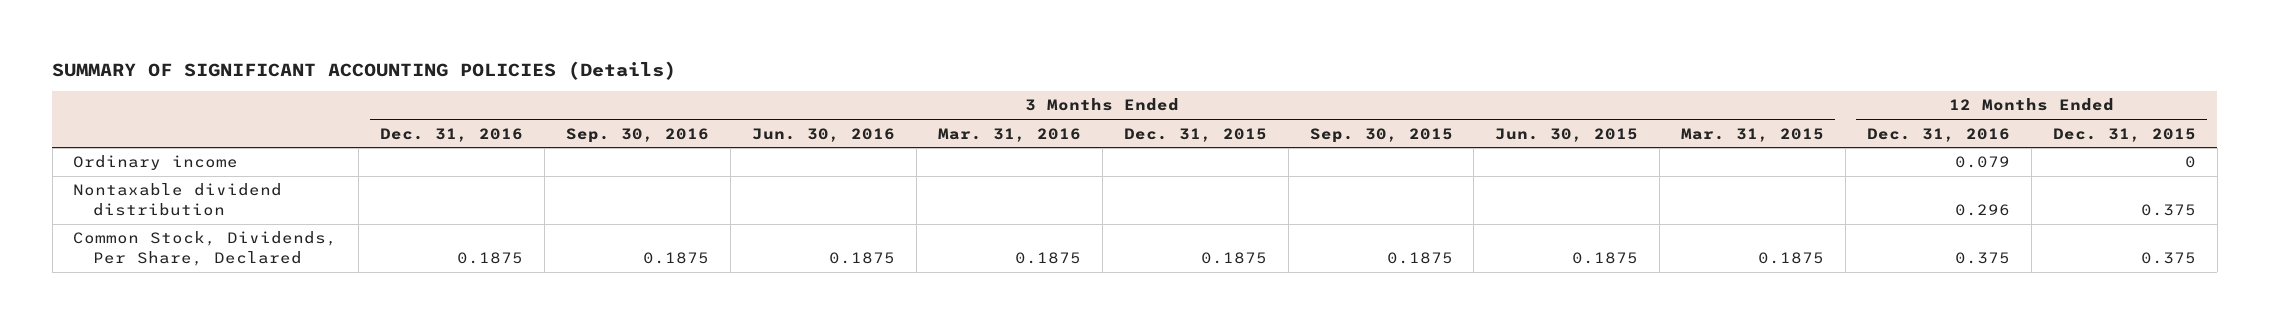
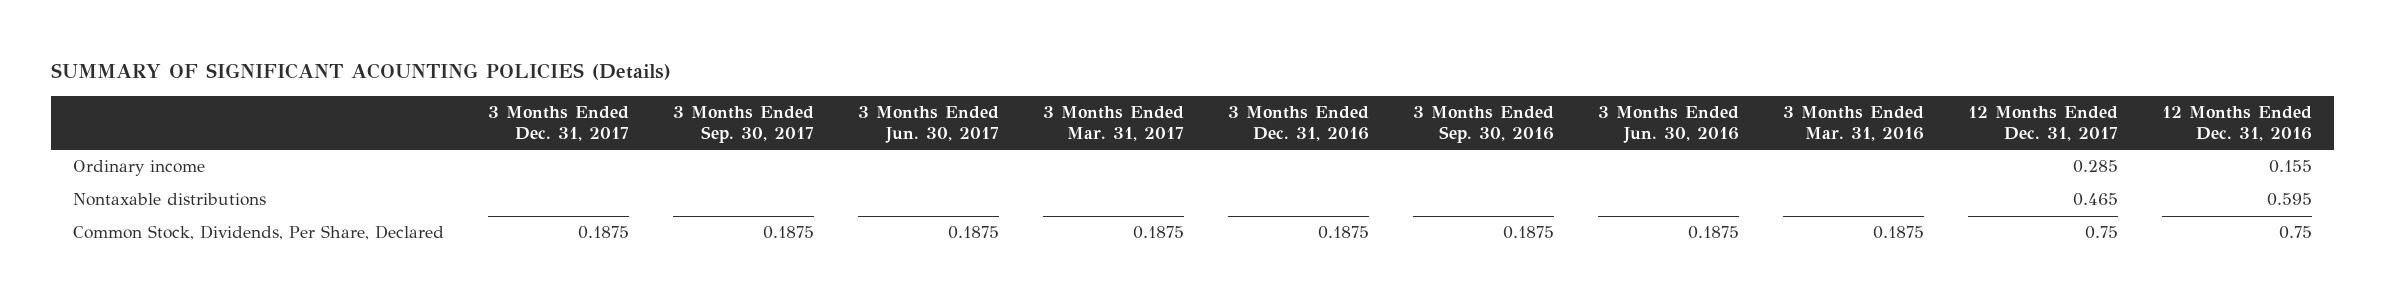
- SUMMARY OF SIGNIFICANT ACCOUNTING POLICIES (Details)
+ SUMMARY OF SIGNIFICANT ACOUNTING POLICIES (Details)
- | 3 Months Ended Dec. 31, 2016 | 3 Months Ended Sep. 30, 2016 | 3 Months Ended Jun. 30, 2016 | 3 Months Ended Mar. 31, 2016 | 3 Months Ended Dec. 31, 2015 | 3 Months Ended Sep. 30, 2015 | 3 Months Ended Jun. 30, 2015 | 3 Months Ended Mar. 31, 2015 | 12 Months Ended Dec. 31, 2016 | 12 Months Ended Dec. 31, 2015
+ | 3 Months Ended Dec. 31, 2017 | 3 Months Ended Sep. 30, 2017 | 3 Months Ended Jun. 30, 2017 | 3 Months Ended Mar. 31, 2017 | 3 Months Ended Dec. 31, 2016 | 3 Months Ended Sep. 30, 2016 | 3 Months Ended Jun. 30, 2016 | 3 Months Ended Mar. 31, 2016 | 12 Months Ended Dec. 31, 2017 | 12 Months Ended Dec. 31, 2016
- Ordinary income | | | | | | | | | 0.079 | 0
- Nontaxable dividend distribution | | | | | | | | | 0.296 | 0.375
- Common Stock, Dividends, Per Share, Declared | 0.1875 | 0.1875 | 0.1875 | 0.1875 | 0.1875 | 0.1875 | 0.1875 | 0.1875 | 0.375 | 0.375
+ Ordinary income | | | | | | | | | 0.285 | 0.155
+ Nontaxable distributions | | | | | | | | | 0.465 | 0.595
+ Common Stock, Dividends, Per Share, Declared | 0.1875 | 0.1875 | 0.1875 | 0.1875 | 0.1875 | 0.1875 | 0.1875 | 0.1875 | 0.75 | 0.75

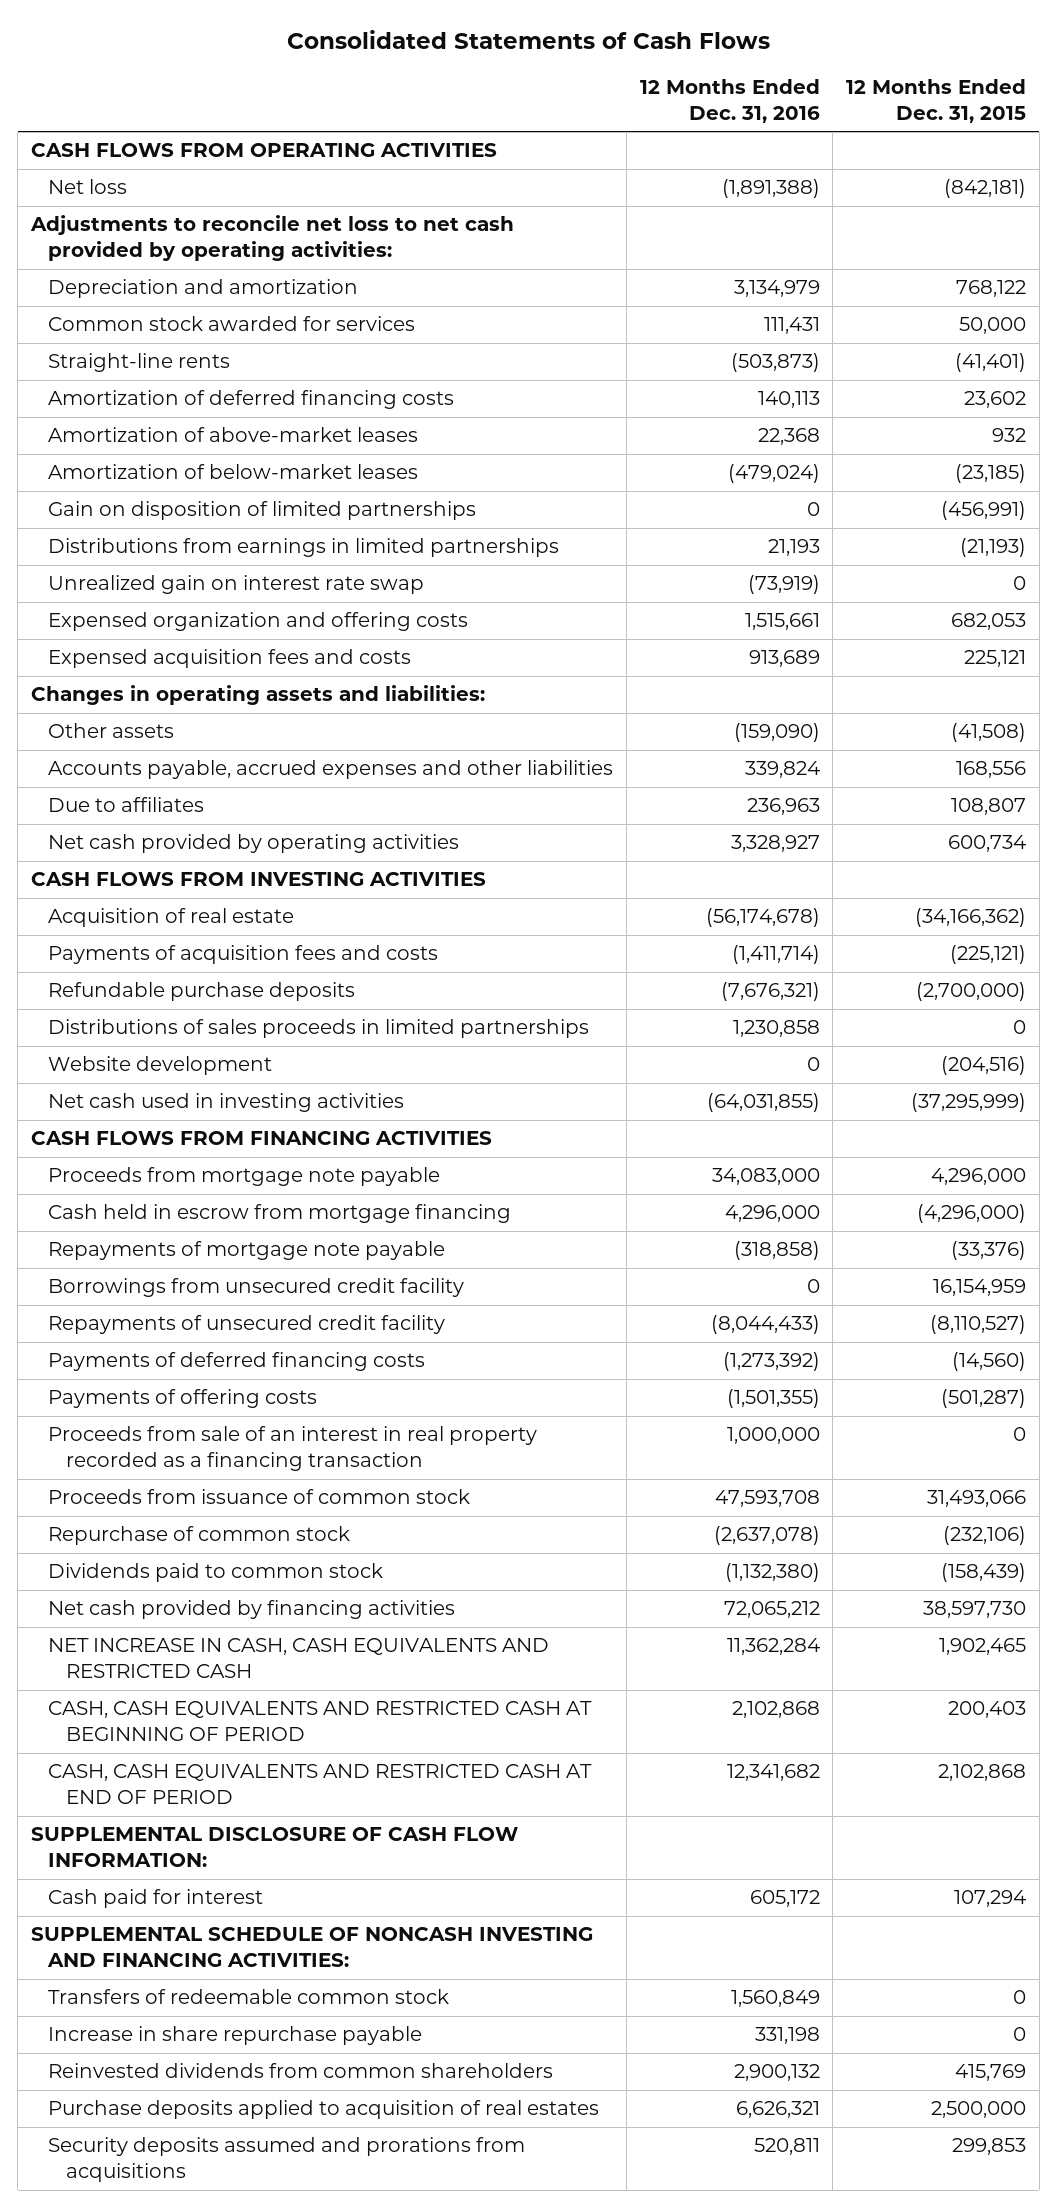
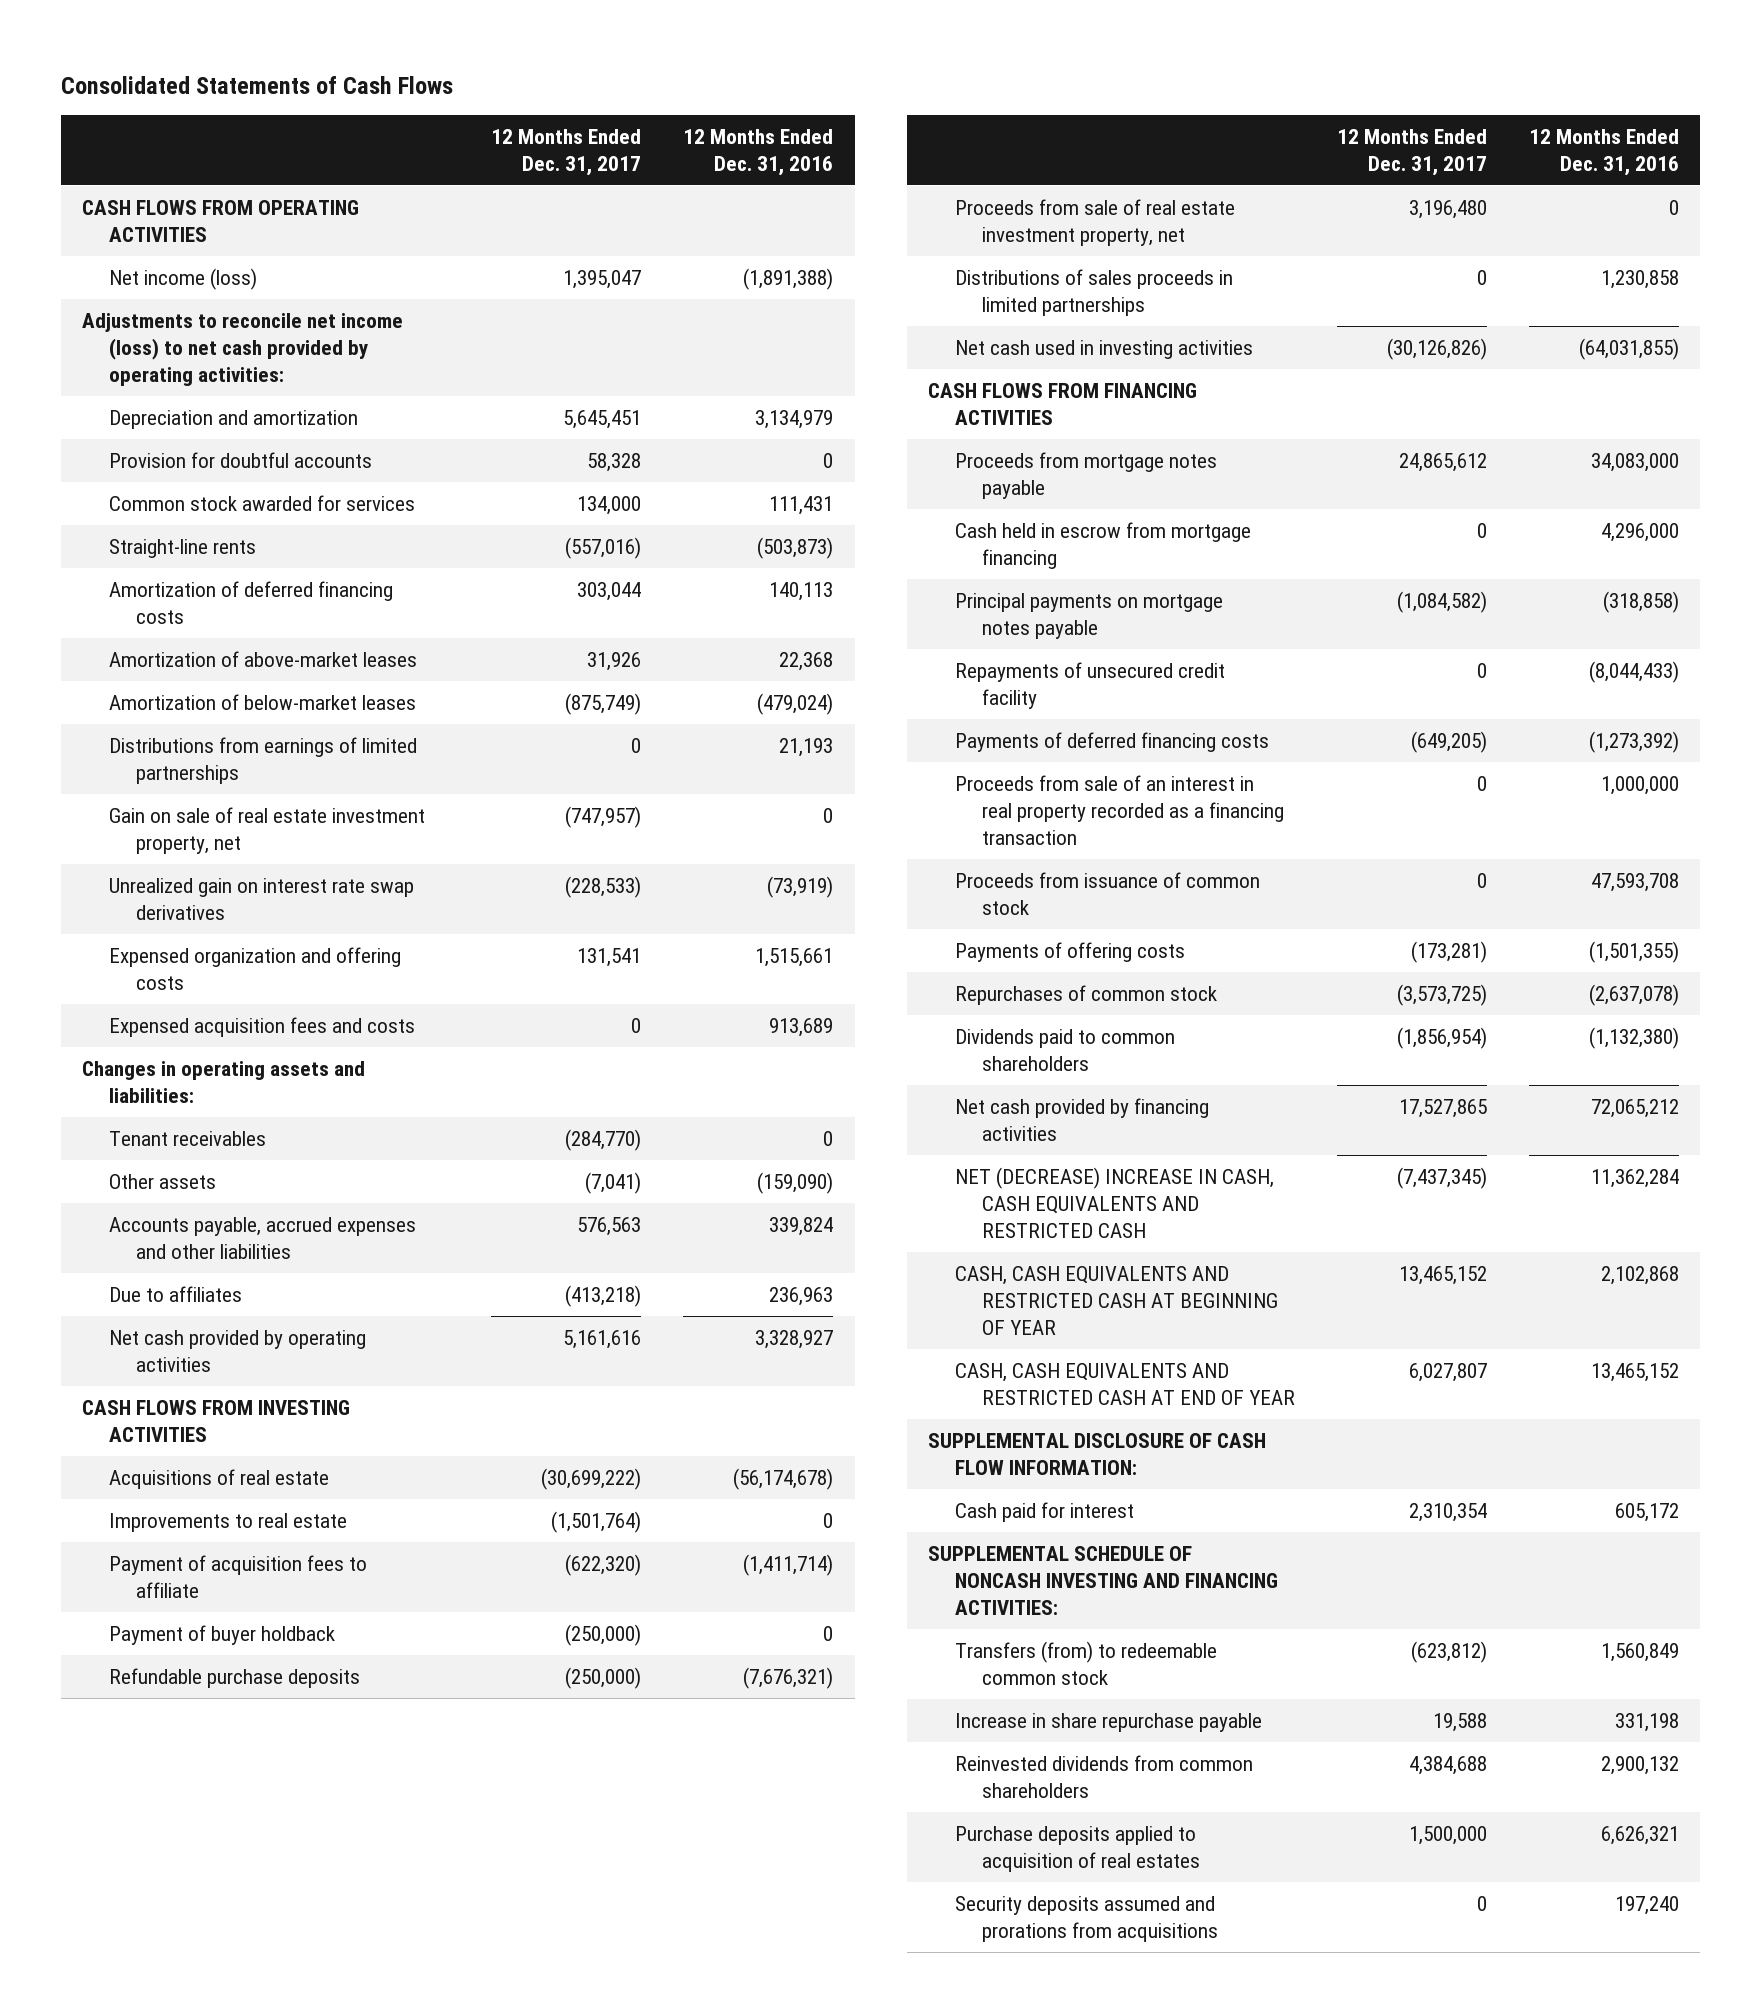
- | 12 Months Ended Dec. 31, 2016 | 12 Months Ended Dec. 31, 2015
+ | 12 Months Ended Dec. 31, 2017 | 12 Months Ended Dec. 31, 2016
- Net loss | (1,891,388) | (842,181)
- Adjustments to reconcile net loss to net cash provided by operating activities:
+ Net income (loss) | 1,395,047 | (1,891,388)
+ Adjustments to reconcile net income (loss) to net cash provided by operating activities:
+ Provision for doubtful accounts | 58,328 | 0
- Gain on disposition of limited partnerships | 0 | (456,991)
- Distributions from earnings in limited partnerships | 21,193 | (21,193)
- Unrealized gain on interest rate swap | (73,919) | 0
+ Distributions from earnings of limited partnerships | 0 | 21,193
+ Gain on sale of real estate investment property, net | (747,957) | 0
+ Unrealized gain on interest rate swap derivatives | (228,533) | (73,919)
+ Tenant receivables | (284,770) | 0
- Acquisition of real estate | (56,174,678) | (34,166,362)
- Payments of acquisition fees and costs | (1,411,714) | (225,121)
+ Acquisitions of real estate | (30,699,222) | (56,174,678)
+ Improvements to real estate | (1,501,764) | 0
+ Payment of acquisition fees to affiliate | (622,320) | (1,411,714)
+ Payment of buyer holdback | (250,000) | 0
+ Proceeds from sale of real estate investment property, net | 3,196,480 | 0
- Website development | 0 | (204,516)
- Proceeds from mortgage note payable | 34,083,000 | 4,296,000
+ Proceeds from mortgage notes payable | 24,865,612 | 34,083,000
- Repayments of mortgage note payable | (318,858) | (33,376)
- Borrowings from unsecured credit facility | 0 | 16,154,959
+ Principal payments on mortgage notes payable | (1,084,582) | (318,858)
- Repurchase of common stock | (2,637,078) | (232,106)
- Dividends paid to common stock | (1,132,380) | (158,439)
moved down: Payments of offering costs | (173,281) | (1,501,355)
+ Repurchases of common stock | (3,573,725) | (2,637,078)
+ Dividends paid to common shareholders | (1,856,954) | (1,132,380)
- NET INCREASE IN CASH, CASH EQUIVALENTS AND RESTRICTED CASH | 11,362,284 | 1,902,465
- CASH, CASH EQUIVALENTS AND RESTRICTED CASH AT BEGINNING OF PERIOD | 2,102,868 | 200,403
- CASH, CASH EQUIVALENTS AND RESTRICTED CASH AT END OF PERIOD | 12,341,682 | 2,102,868
+ NET (DECREASE) INCREASE IN CASH, CASH EQUIVALENTS AND RESTRICTED CASH | (7,437,345) | 11,362,284
+ CASH, CASH EQUIVALENTS AND RESTRICTED CASH AT BEGINNING OF YEAR | 13,465,152 | 2,102,868
+ CASH, CASH EQUIVALENTS AND RESTRICTED CASH AT END OF YEAR | 6,027,807 | 13,465,152
- Transfers of redeemable common stock | 1,560,849 | 0
+ Transfers (from) to redeemable common stock | (623,812) | 1,560,849
- Security deposits assumed and prorations from acquisitions | 520,811 | 299,853
+ Security deposits assumed and prorations from acquisitions | 0 | 197,240

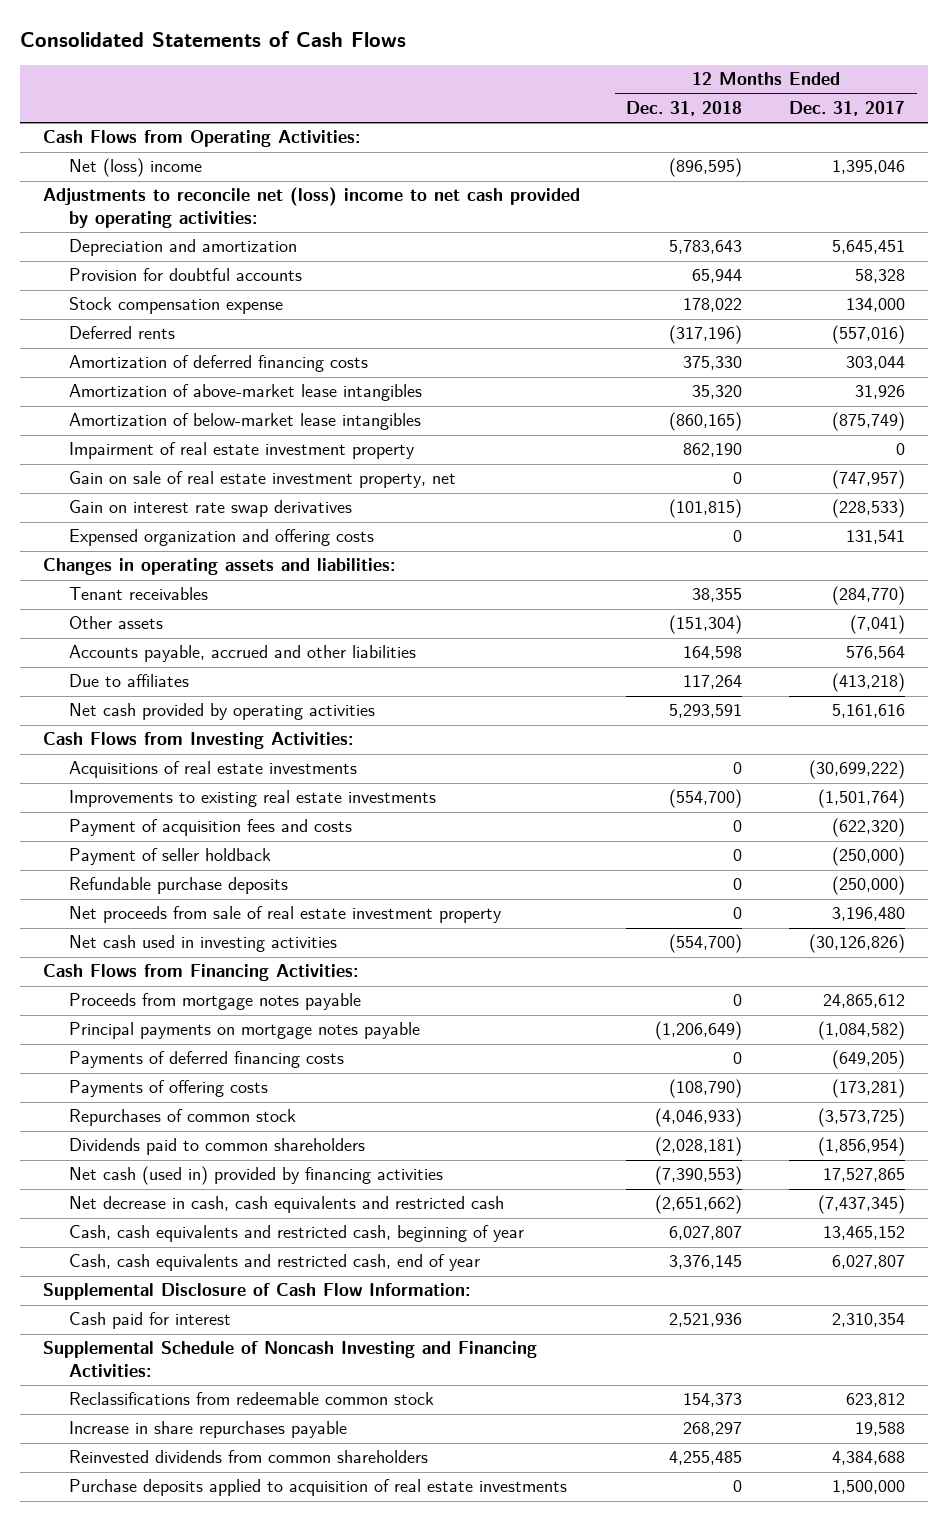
- | 12 Months Ended Dec. 31, 2017 | 12 Months Ended Dec. 31, 2016
+ | 12 Months Ended Dec. 31, 2018 | 12 Months Ended Dec. 31, 2017
- CASH FLOWS FROM OPERATING ACTIVITIES
- Net income (loss) | 1,395,047 | (1,891,388)
- Adjustments to reconcile net income (loss) to net cash provided by operating activities:
+ Cash Flows from Operating Activities:
+ Net (loss) income | (896,595) | 1,395,046
+ Adjustments to reconcile net (loss) income to net cash provided by operating activities:
- Common stock awarded for services | 134,000 | 111,431
- Straight-line rents | (557,016) | (503,873)
+ Stock compensation expense | 178,022 | 134,000
+ Deferred rents | (317,196) | (557,016)
- Amortization of above-market leases | 31,926 | 22,368
- Amortization of below-market leases | (875,749) | (479,024)
- Distributions from earnings of limited partnerships | 0 | 21,193
+ Amortization of above-market lease intangibles | 35,320 | 31,926
+ Amortization of below-market lease intangibles | (860,165) | (875,749)
+ Impairment of real estate investment property | 862,190 | 0
- Unrealized gain on interest rate swap derivatives | (228,533) | (73,919)
+ Gain on interest rate swap derivatives | (101,815) | (228,533)
- Expensed acquisition fees and costs | 0 | 913,689
- Accounts payable, accrued expenses and other liabilities | 576,563 | 339,824
+ Accounts payable, accrued and other liabilities | 164,598 | 576,564
- CASH FLOWS FROM INVESTING ACTIVITIES
- Acquisitions of real estate | (30,699,222) | (56,174,678)
- Improvements to real estate | (1,501,764) | 0
- Payment of acquisition fees to affiliate | (622,320) | (1,411,714)
- Payment of buyer holdback | (250,000) | 0
+ Cash Flows from Investing Activities:
+ Acquisitions of real estate investments | 0 | (30,699,222)
+ Improvements to existing real estate investments | (554,700) | (1,501,764)
+ Payment of acquisition fees and costs | 0 | (622,320)
+ Payment of seller holdback | 0 | (250,000)
- Proceeds from sale of real estate investment property, net | 3,196,480 | 0
- Distributions of sales proceeds in limited partnerships | 0 | 1,230,858
+ Net proceeds from sale of real estate investment property | 0 | 3,196,480
- CASH FLOWS FROM FINANCING ACTIVITIES
+ Cash Flows from Financing Activities:
- Cash held in escrow from mortgage financing | 0 | 4,296,000
- Repayments of unsecured credit facility | 0 | (8,044,433)
- Proceeds from sale of an interest in real property recorded as a financing transaction | 0 | 1,000,000
- Proceeds from issuance of common stock | 0 | 47,593,708
- Net cash provided by financing activities | 17,527,865 | 72,065,212
- NET (DECREASE) INCREASE IN CASH, CASH EQUIVALENTS AND RESTRICTED CASH | (7,437,345) | 11,362,284
- CASH, CASH EQUIVALENTS AND RESTRICTED CASH AT BEGINNING OF YEAR | 13,465,152 | 2,102,868
- CASH, CASH EQUIVALENTS AND RESTRICTED CASH AT END OF YEAR | 6,027,807 | 13,465,152
- SUPPLEMENTAL DISCLOSURE OF CASH FLOW INFORMATION:
+ Net cash (used in) provided by financing activities | (7,390,553) | 17,527,865
+ Net decrease in cash, cash equivalents and restricted cash | (2,651,662) | (7,437,345)
+ Cash, cash equivalents and restricted cash, beginning of year | 6,027,807 | 13,465,152
+ Cash, cash equivalents and restricted cash, end of year | 3,376,145 | 6,027,807
+ Supplemental Disclosure of Cash Flow Information:
- SUPPLEMENTAL SCHEDULE OF NONCASH INVESTING AND FINANCING ACTIVITIES:
- Transfers (from) to redeemable common stock | (623,812) | 1,560,849
- Increase in share repurchase payable | 19,588 | 331,198
+ Supplemental Schedule of Noncash Investing and Financing Activities:
+ Reclassifications from redeemable common stock | 154,373 | 623,812
+ Increase in share repurchases payable | 268,297 | 19,588
- Purchase deposits applied to acquisition of real estates | 1,500,000 | 6,626,321
- Security deposits assumed and prorations from acquisitions | 0 | 197,240
+ Purchase deposits applied to acquisition of real estate investments | 0 | 1,500,000

